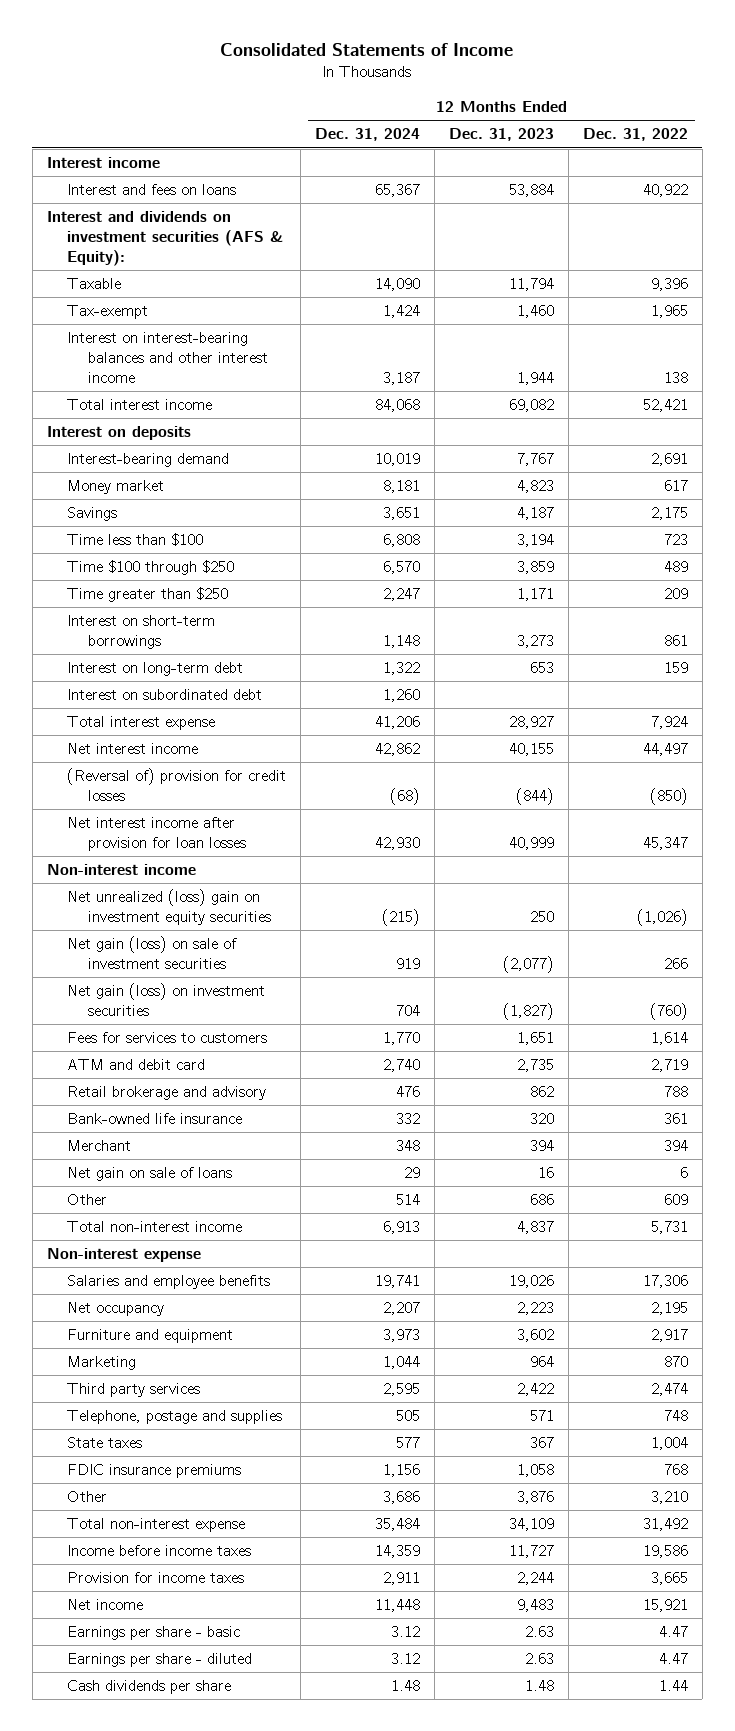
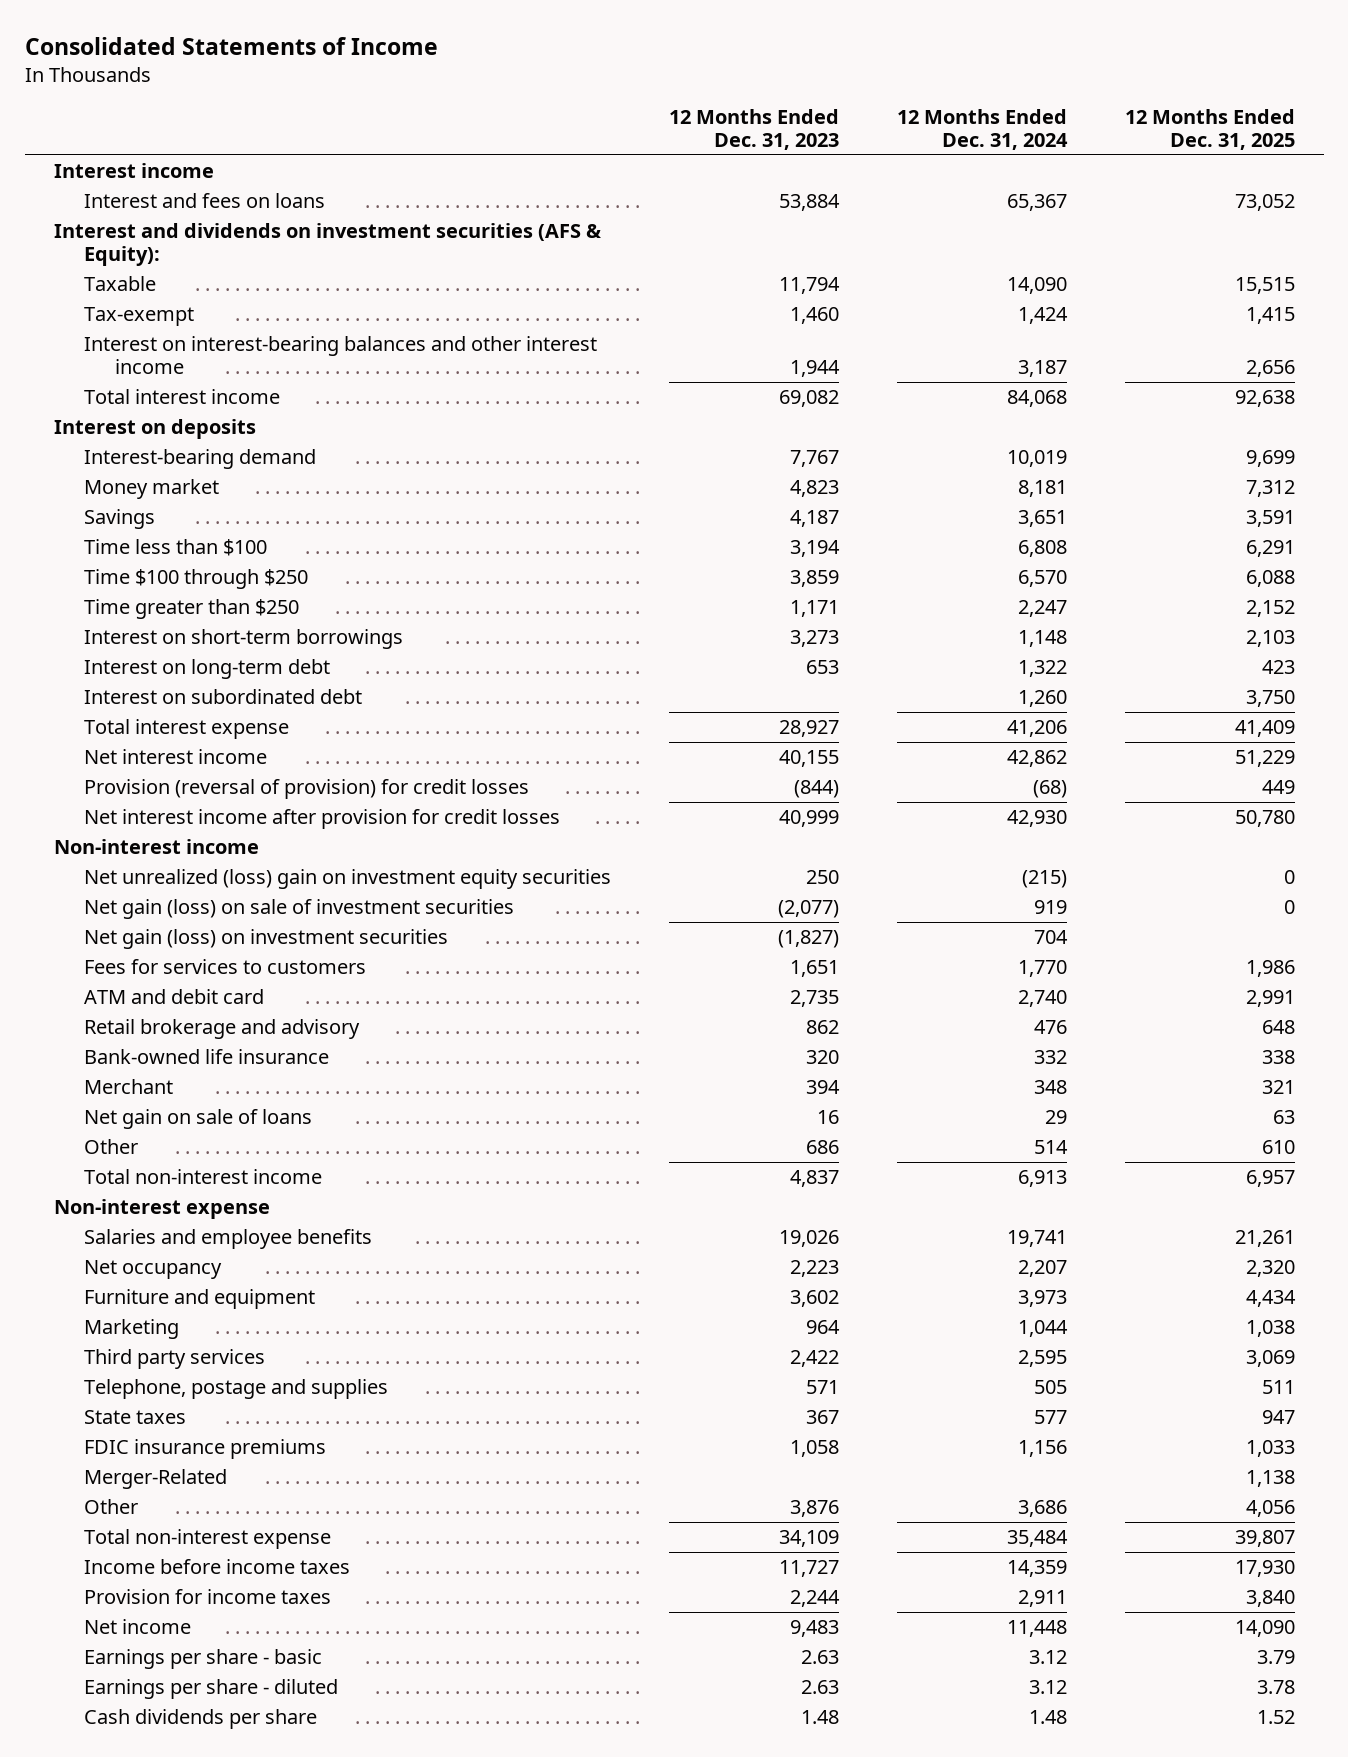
- | 12 Months Ended Dec. 31, 2024 | 12 Months Ended Dec. 31, 2023 | 12 Months Ended Dec. 31, 2022
+ | 12 Months Ended Dec. 31, 2023 | 12 Months Ended Dec. 31, 2024 | 12 Months Ended Dec. 31, 2025
- (Reversal of) provision for credit losses | (68) | (844) | (850)
- Net interest income after provision for loan losses | 42,930 | 40,999 | 45,347
+ Provision (reversal of provision) for credit losses | (844) | (68) | 449
+ Net interest income after provision for credit losses | 40,999 | 42,930 | 50,780
+ Merger-Related | | | 1,138

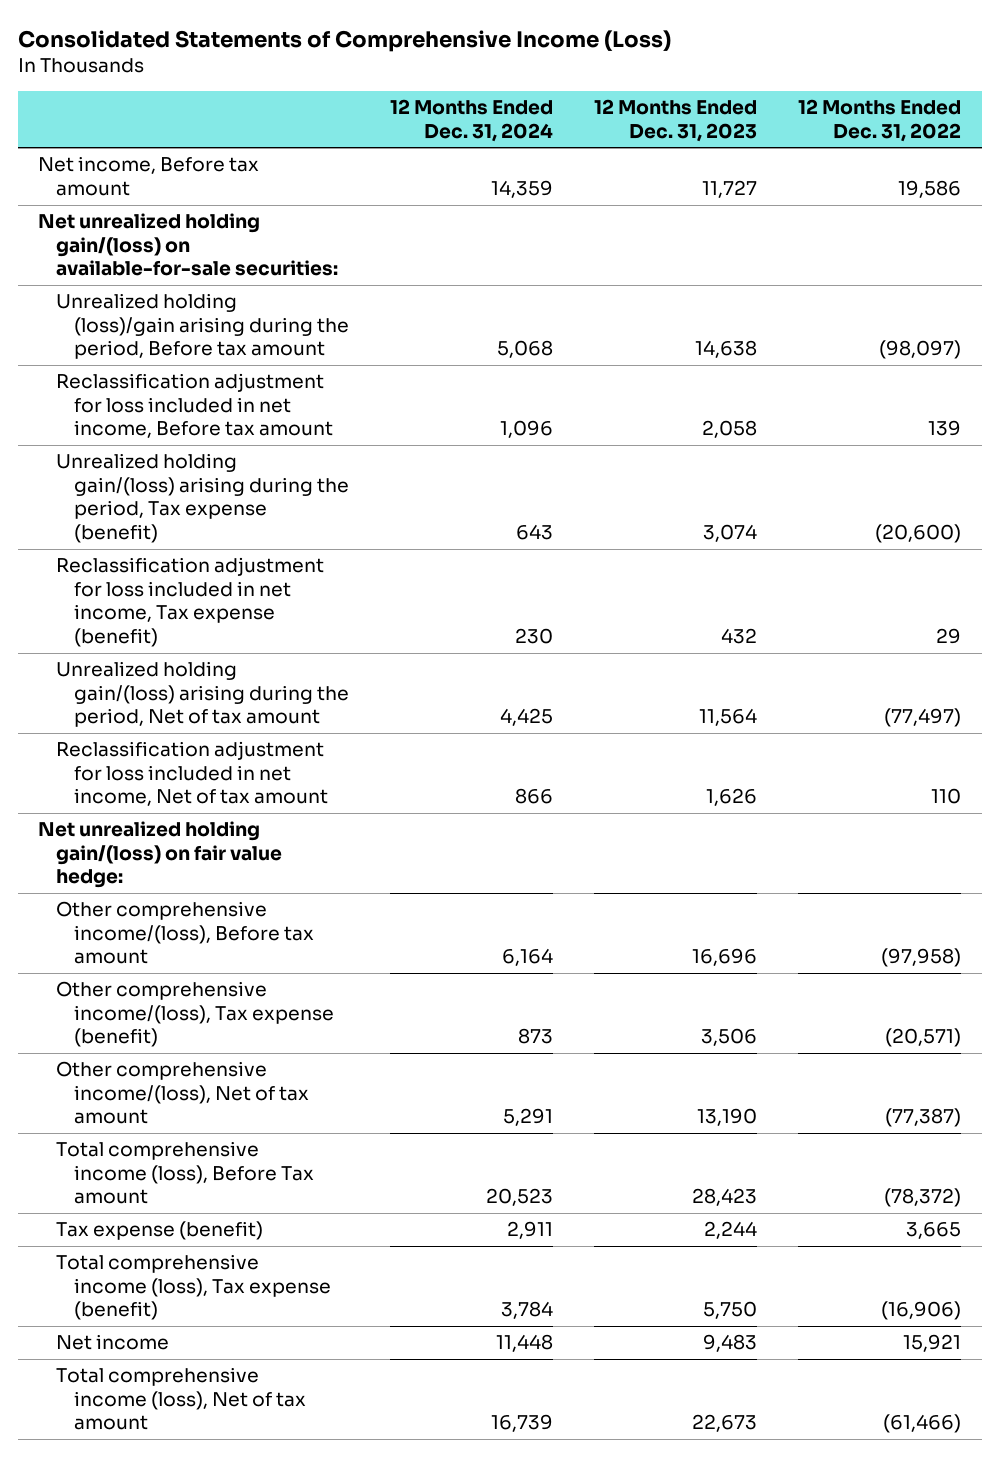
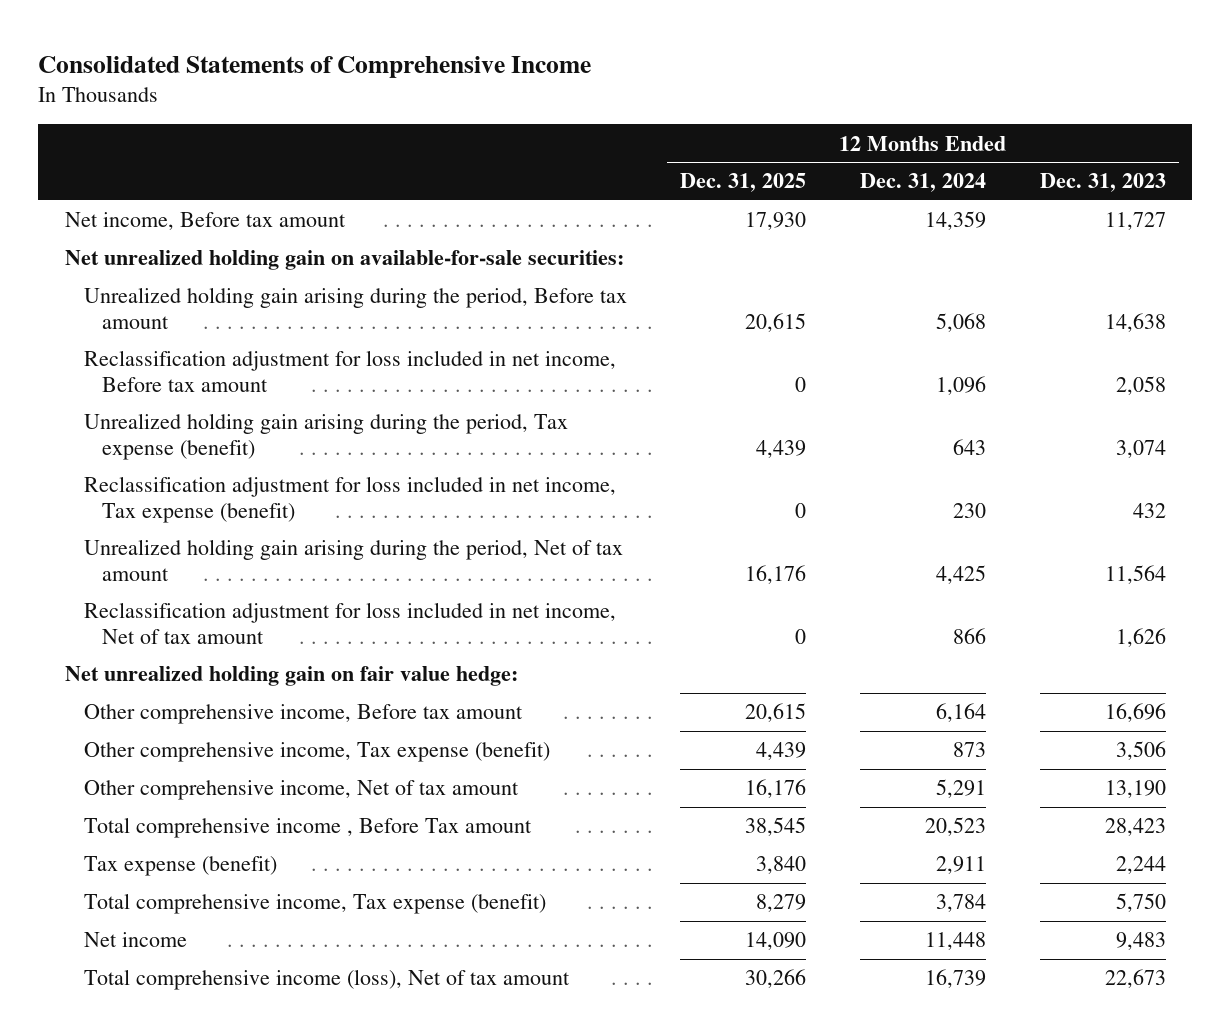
- Consolidated Statements of Comprehensive Income (Loss)
+ Consolidated Statements of Comprehensive Income
- | 12 Months Ended Dec. 31, 2024 | 12 Months Ended Dec. 31, 2023 | 12 Months Ended Dec. 31, 2022
+ | 12 Months Ended Dec. 31, 2025 | 12 Months Ended Dec. 31, 2024 | 12 Months Ended Dec. 31, 2023
- Net unrealized holding gain/(loss) on available-for-sale securities:
- Unrealized holding (loss)/gain arising during the period, Before tax amount | 5,068 | 14,638 | (98,097)
+ Net unrealized holding gain on available-for-sale securities:
+ Unrealized holding gain arising during the period, Before tax amount | 20,615 | 5,068 | 14,638
- Unrealized holding gain/(loss) arising during the period, Tax expense (benefit) | 643 | 3,074 | (20,600)
+ Unrealized holding gain arising during the period, Tax expense (benefit) | 4,439 | 643 | 3,074
- Unrealized holding gain/(loss) arising during the period, Net of tax amount | 4,425 | 11,564 | (77,497)
+ Unrealized holding gain arising during the period, Net of tax amount | 16,176 | 4,425 | 11,564
- Net unrealized holding gain/(loss) on fair value hedge:
- Other comprehensive income/(loss), Before tax amount | 6,164 | 16,696 | (97,958)
- Other comprehensive income/(loss), Tax expense (benefit) | 873 | 3,506 | (20,571)
- Other comprehensive income/(loss), Net of tax amount | 5,291 | 13,190 | (77,387)
- Total comprehensive income (loss), Before Tax amount | 20,523 | 28,423 | (78,372)
+ Net unrealized holding gain on fair value hedge:
+ Other comprehensive income, Before tax amount | 20,615 | 6,164 | 16,696
+ Other comprehensive income, Tax expense (benefit) | 4,439 | 873 | 3,506
+ Other comprehensive income, Net of tax amount | 16,176 | 5,291 | 13,190
+ Total comprehensive income , Before Tax amount | 38,545 | 20,523 | 28,423
- Total comprehensive income (loss), Tax expense (benefit) | 3,784 | 5,750 | (16,906)
+ Total comprehensive income, Tax expense (benefit) | 8,279 | 3,784 | 5,750

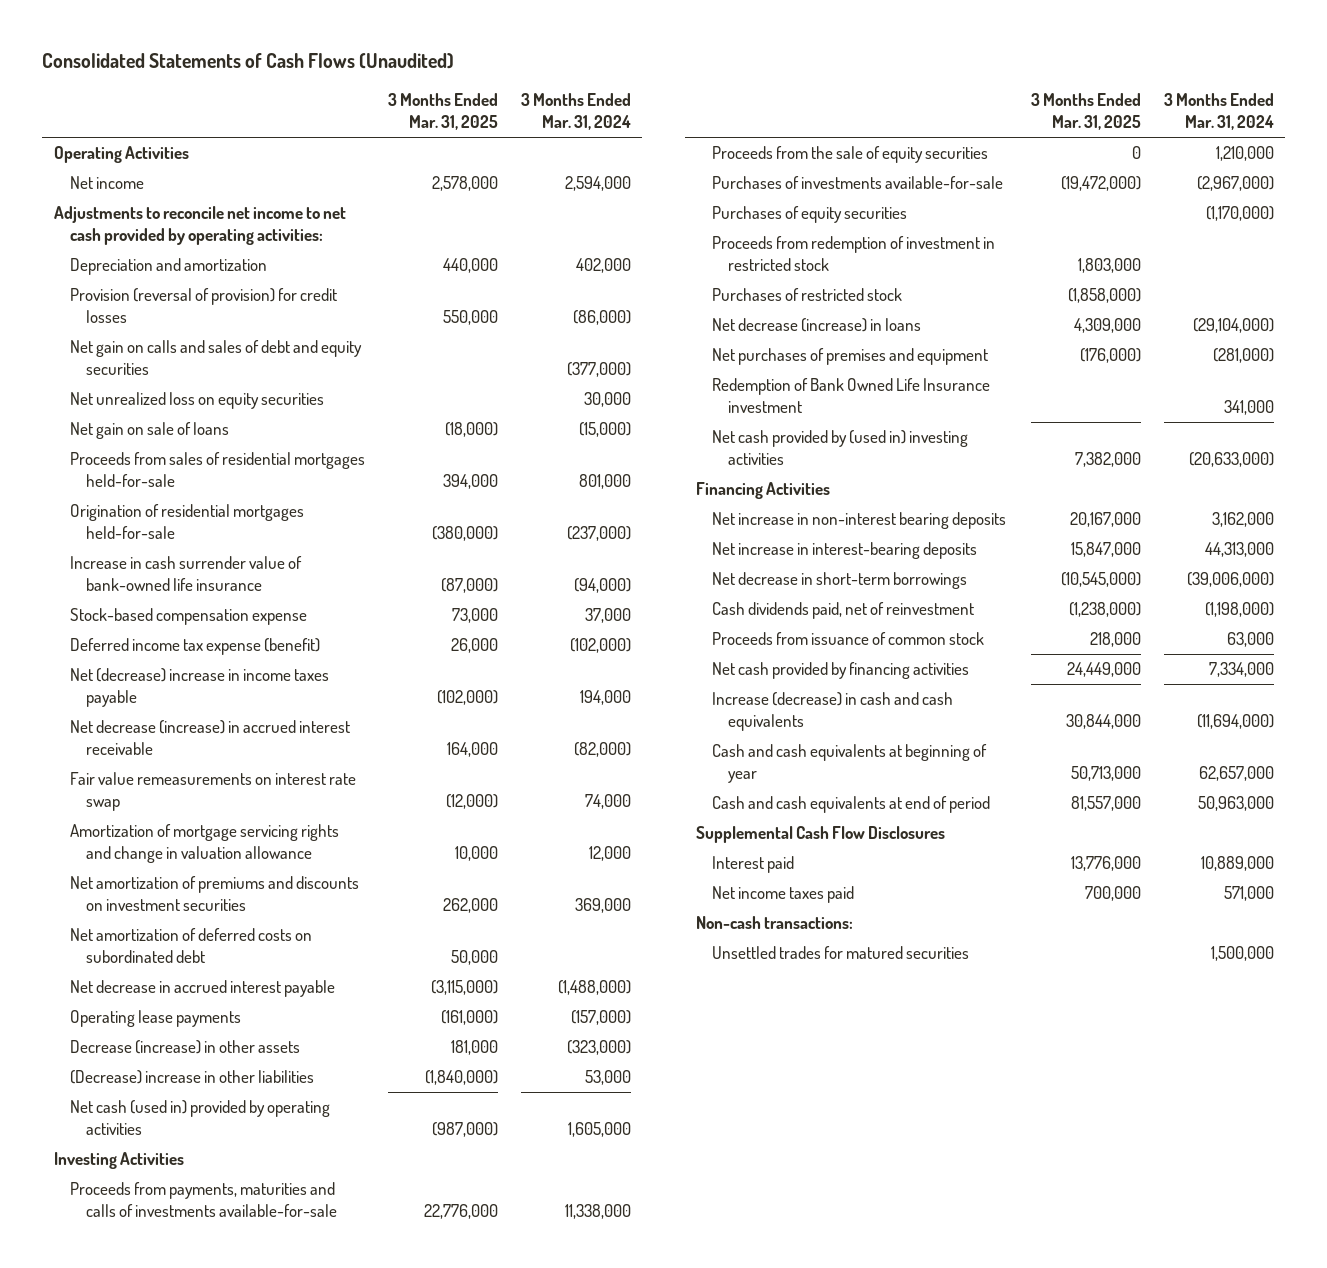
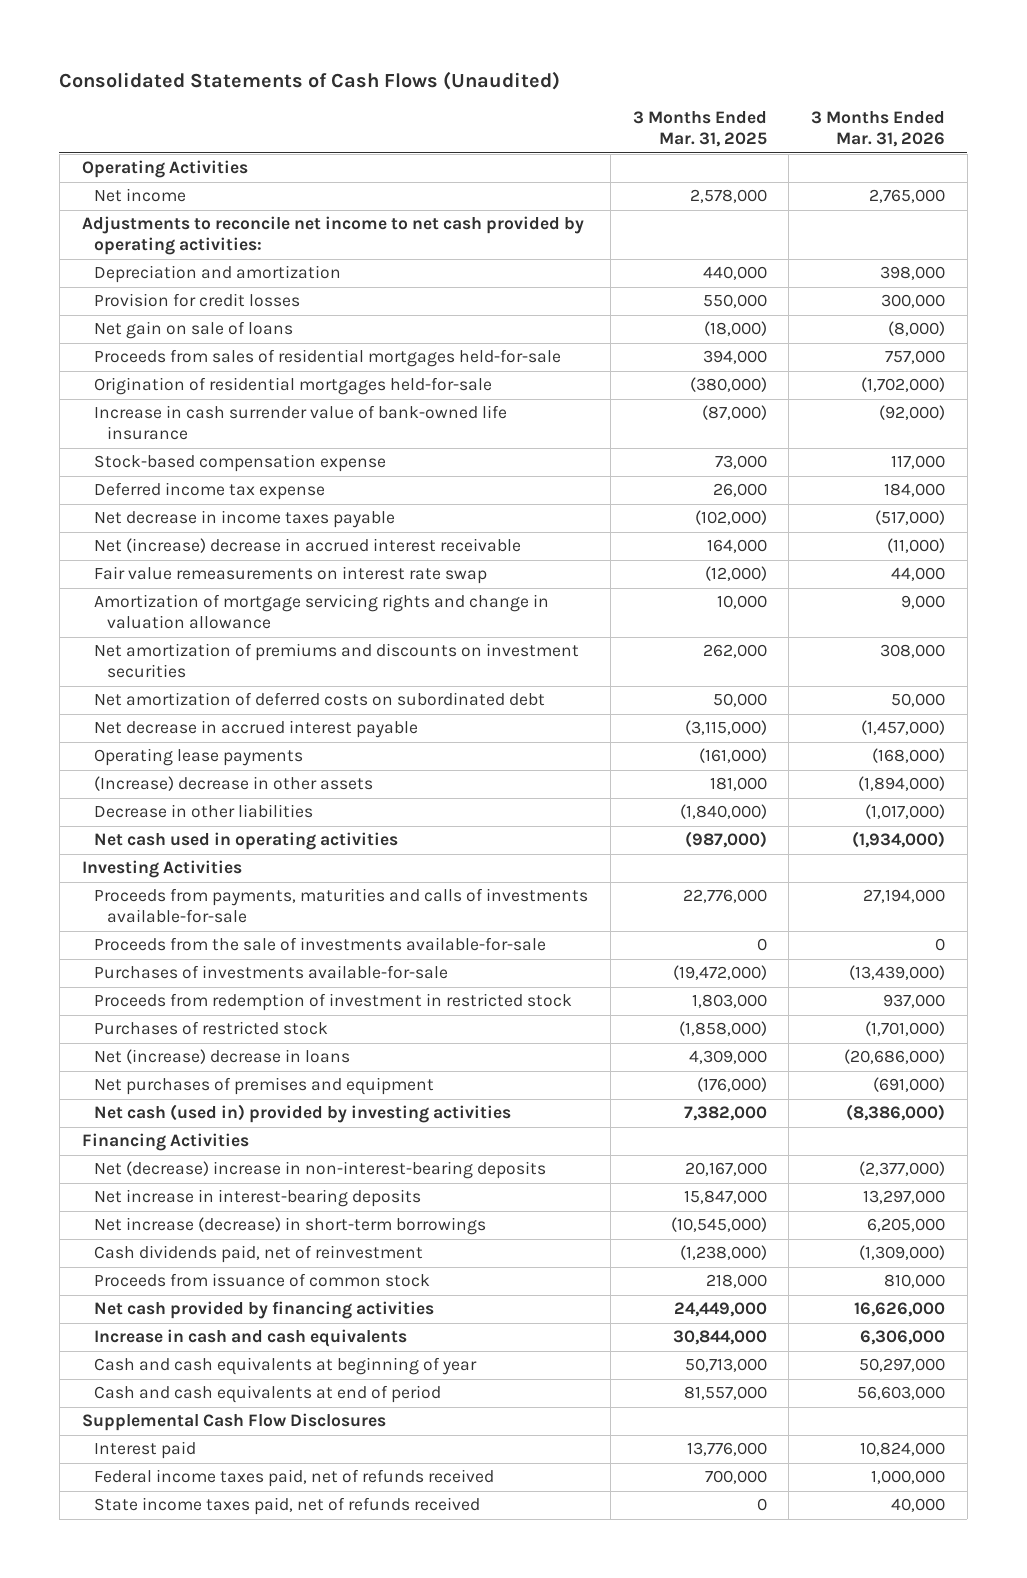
- | 3 Months Ended Mar. 31, 2025 | 3 Months Ended Mar. 31, 2024
+ | 3 Months Ended Mar. 31, 2025 | 3 Months Ended Mar. 31, 2026
- Provision (reversal of provision) for credit losses | 550,000 | (86,000)
- Net gain on calls and sales of debt and equity securities | | (377,000)
- Net unrealized loss on equity securities | | 30,000
+ Provision for credit losses | 550,000 | 300,000
- Deferred income tax expense (benefit) | 26,000 | (102,000)
- Net (decrease) increase in income taxes payable | (102,000) | 194,000
- Net decrease (increase) in accrued interest receivable | 164,000 | (82,000)
+ Deferred income tax expense | 26,000 | 184,000
+ Net decrease in income taxes payable | (102,000) | (517,000)
+ Net (increase) decrease in accrued interest receivable | 164,000 | (11,000)
- Decrease (increase) in other assets | 181,000 | (323,000)
- (Decrease) increase in other liabilities | (1,840,000) | 53,000
- Net cash (used in) provided by operating activities | (987,000) | 1,605,000
+ (Increase) decrease in other assets | 181,000 | (1,894,000)
+ Decrease in other liabilities | (1,840,000) | (1,017,000)
+ Net cash used in operating activities | (987,000) | (1,934,000)
- Proceeds from the sale of equity securities | 0 | 1,210,000
+ Proceeds from the sale of investments available-for-sale | 0 | 0
- Purchases of equity securities | | (1,170,000)
- Net decrease (increase) in loans | 4,309,000 | (29,104,000)
+ Net (increase) decrease in loans | 4,309,000 | (20,686,000)
- Redemption of Bank Owned Life Insurance investment | | 341,000
- Net cash provided by (used in) investing activities | 7,382,000 | (20,633,000)
+ Net cash (used in) provided by investing activities | 7,382,000 | (8,386,000)
- Net increase in non-interest bearing deposits | 20,167,000 | 3,162,000
+ Net (decrease) increase in non-interest-bearing deposits | 20,167,000 | (2,377,000)
- Net decrease in short-term borrowings | (10,545,000) | (39,006,000)
+ Net increase (decrease) in short-term borrowings | (10,545,000) | 6,205,000
- Increase (decrease) in cash and cash equivalents | 30,844,000 | (11,694,000)
+ Increase in cash and cash equivalents | 30,844,000 | 6,306,000
- Net income taxes paid | 700,000 | 571,000
- Non-cash transactions:
- Unsettled trades for matured securities | | 1,500,000
+ Federal income taxes paid, net of refunds received | 700,000 | 1,000,000
+ State income taxes paid, net of refunds received | 0 | 40,000

